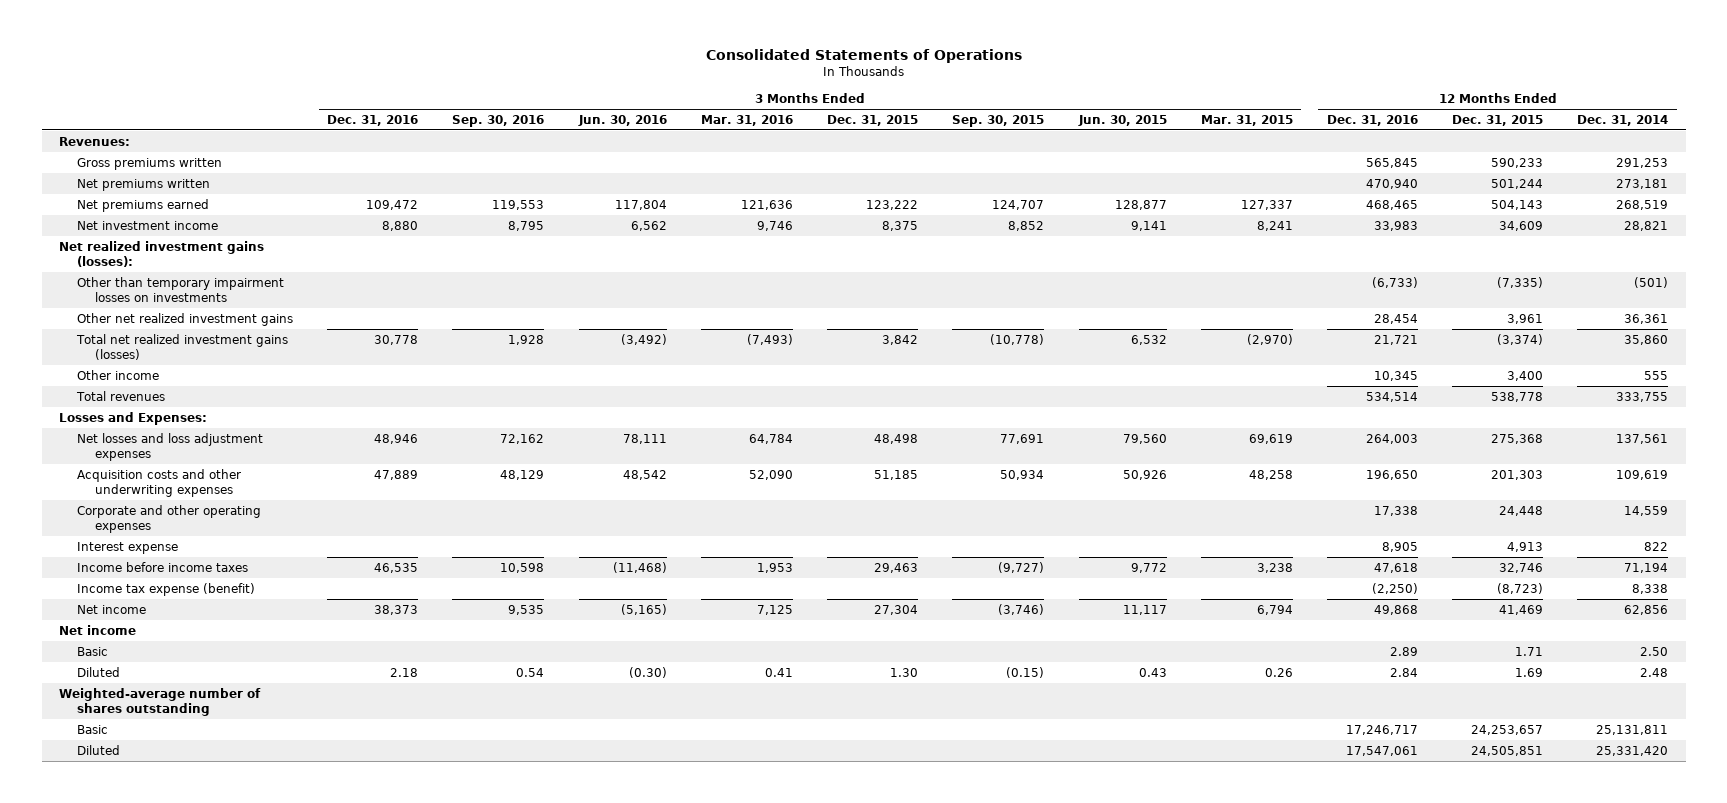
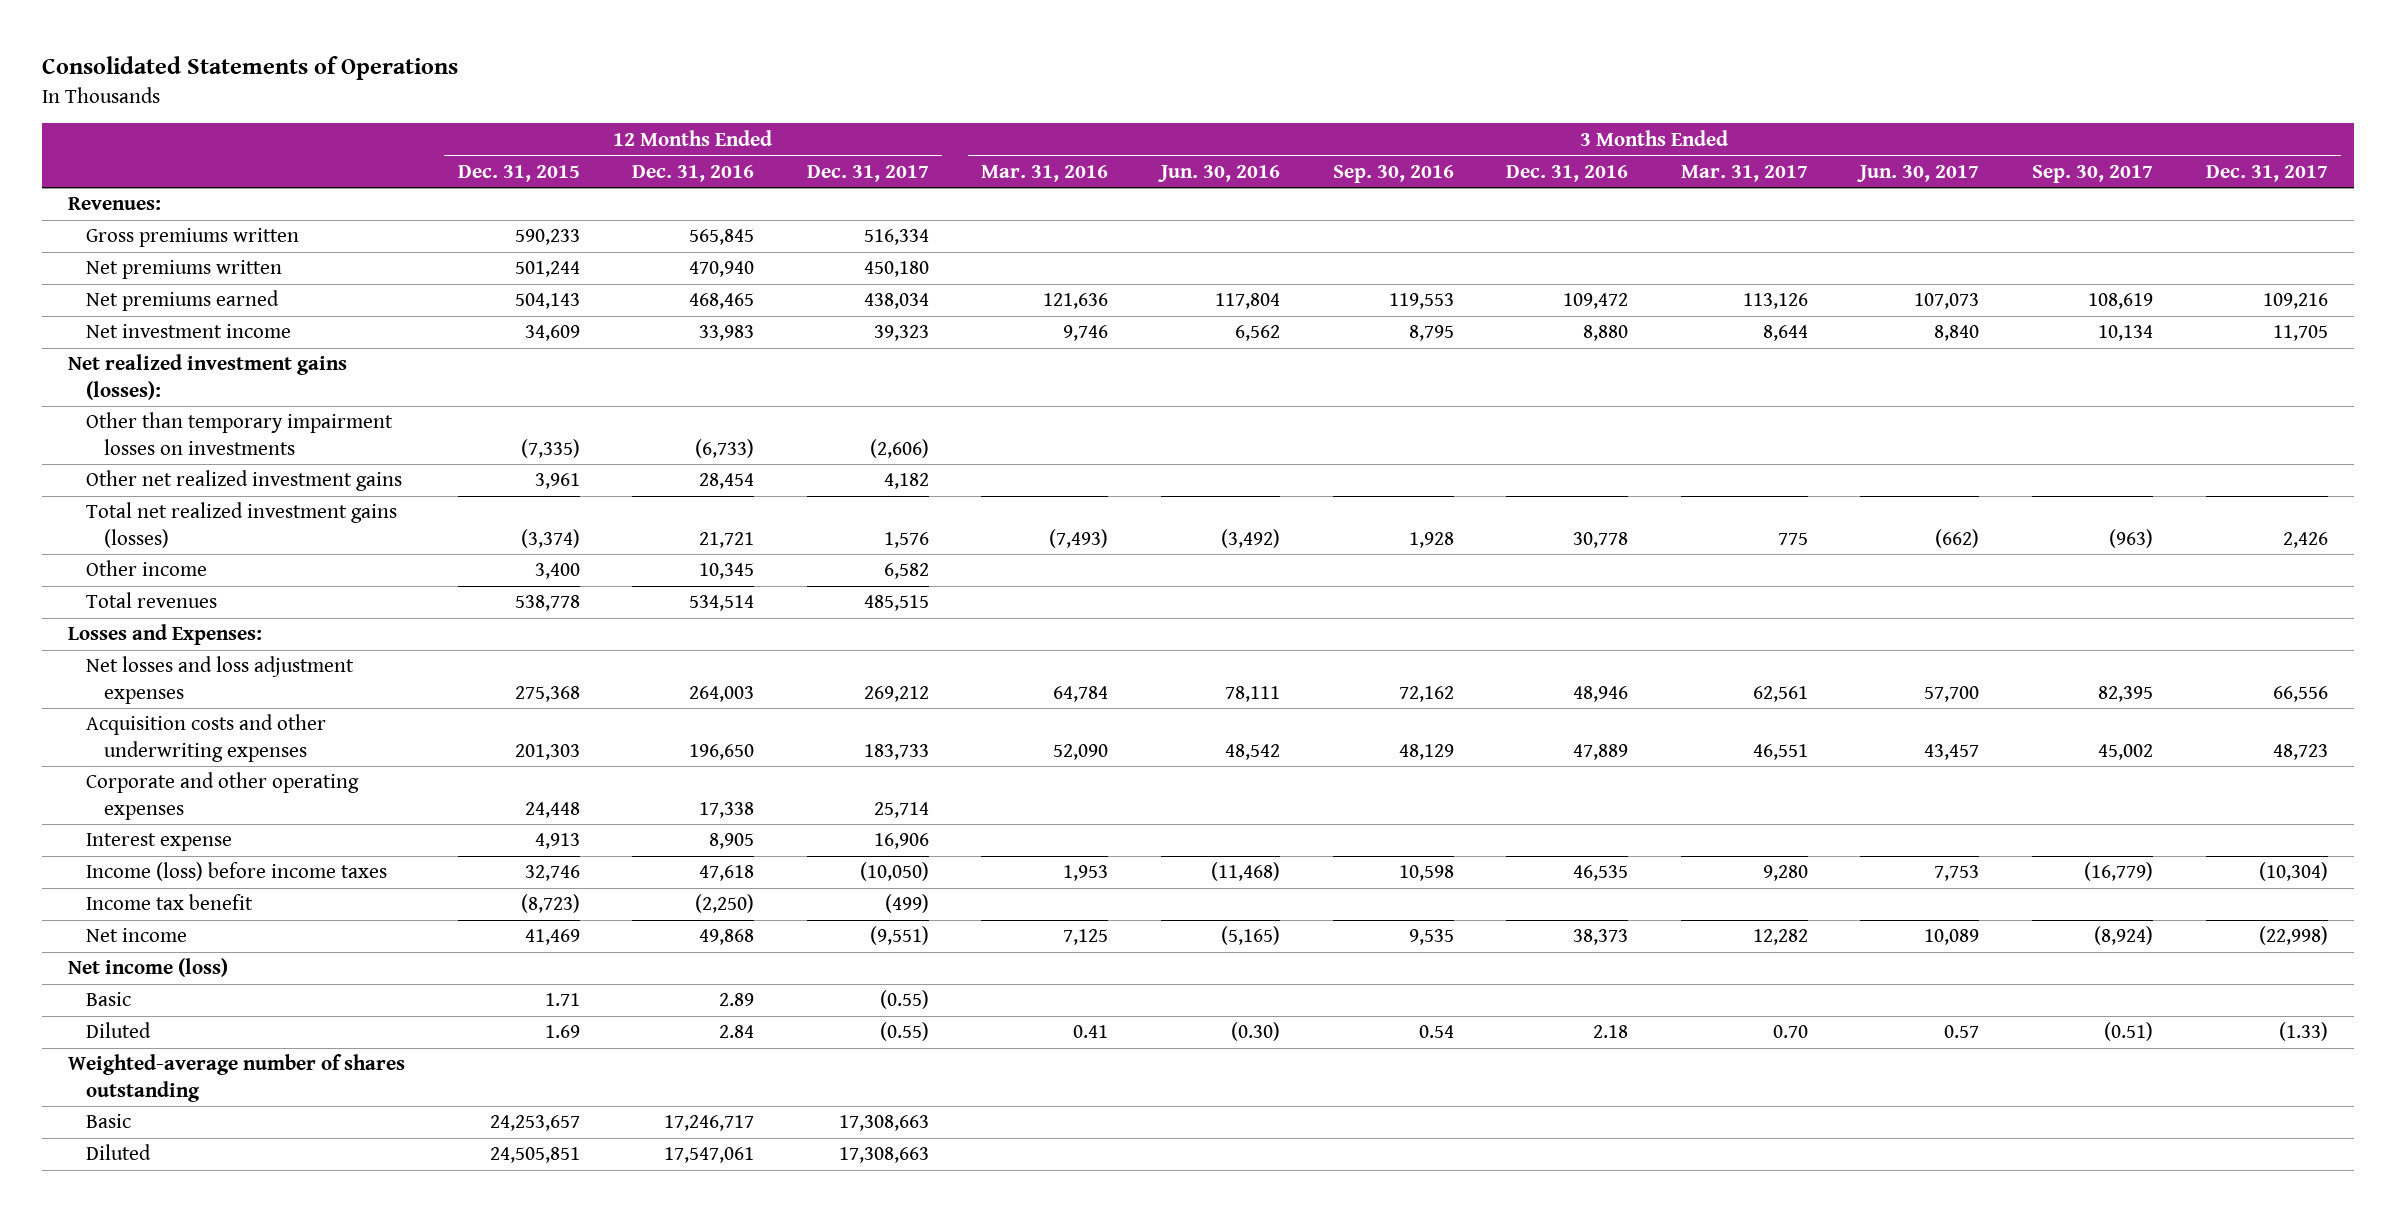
- | 3 Months Ended Dec. 31, 2016 | 3 Months Ended Sep. 30, 2016 | 3 Months Ended Jun. 30, 2016 | 3 Months Ended Mar. 31, 2016 | 3 Months Ended Dec. 31, 2015 | 3 Months Ended Sep. 30, 2015 | 3 Months Ended Jun. 30, 2015 | 3 Months Ended Mar. 31, 2015 | 12 Months Ended Dec. 31, 2016 | 12 Months Ended Dec. 31, 2015 | 12 Months Ended Dec. 31, 2014
+ | 12 Months Ended Dec. 31, 2015 | 12 Months Ended Dec. 31, 2016 | 12 Months Ended Dec. 31, 2017 | 3 Months Ended Mar. 31, 2016 | 3 Months Ended Jun. 30, 2016 | 3 Months Ended Sep. 30, 2016 | 3 Months Ended Dec. 31, 2016 | 3 Months Ended Mar. 31, 2017 | 3 Months Ended Jun. 30, 2017 | 3 Months Ended Sep. 30, 2017 | 3 Months Ended Dec. 31, 2017
- Income before income taxes | 46,535 | 10,598 | (11,468) | 1,953 | 29,463 | (9,727) | 9,772 | 3,238 | 47,618 | 32,746 | 71,194
- Income tax expense (benefit) | | | | | | | | | (2,250) | (8,723) | 8,338
+ Income (loss) before income taxes | 32,746 | 47,618 | (10,050) | 1,953 | (11,468) | 10,598 | 46,535 | 9,280 | 7,753 | (16,779) | (10,304)
+ Income tax benefit | (8,723) | (2,250) | (499) | | | | | | | |
- Net income
+ Net income (loss)

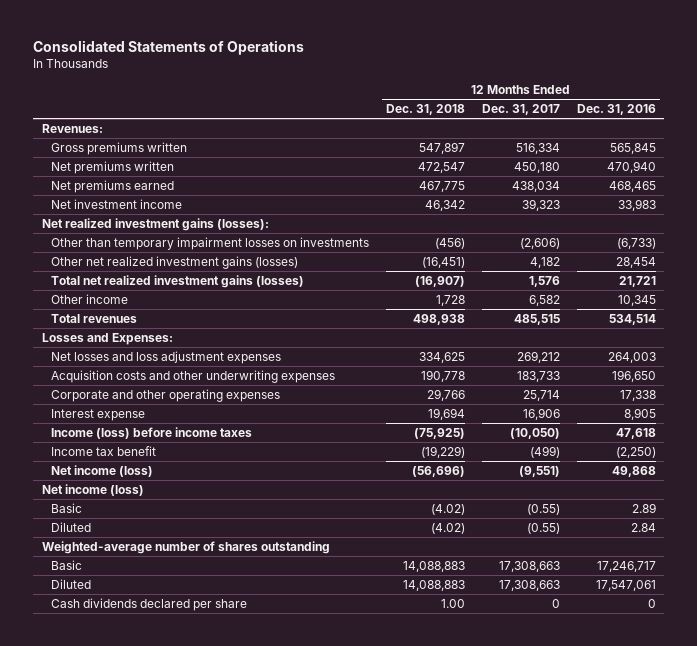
- | 12 Months Ended Dec. 31, 2015 | 12 Months Ended Dec. 31, 2016 | 12 Months Ended Dec. 31, 2017 | 3 Months Ended Mar. 31, 2016 | 3 Months Ended Jun. 30, 2016 | 3 Months Ended Sep. 30, 2016 | 3 Months Ended Dec. 31, 2016 | 3 Months Ended Mar. 31, 2017 | 3 Months Ended Jun. 30, 2017 | 3 Months Ended Sep. 30, 2017 | 3 Months Ended Dec. 31, 2017
+ | 12 Months Ended Dec. 31, 2018 | 12 Months Ended Dec. 31, 2017 | 12 Months Ended Dec. 31, 2016
- Other net realized investment gains | 3,961 | 28,454 | 4,182 | | | | | | | |
+ Other net realized investment gains (losses) | (16,451) | 4,182 | 28,454
- Net income | 41,469 | 49,868 | (9,551) | 7,125 | (5,165) | 9,535 | 38,373 | 12,282 | 10,089 | (8,924) | (22,998)
+ Net income (loss) | (56,696) | (9,551) | 49,868
+ Cash dividends declared per share | 1.00 | 0 | 0

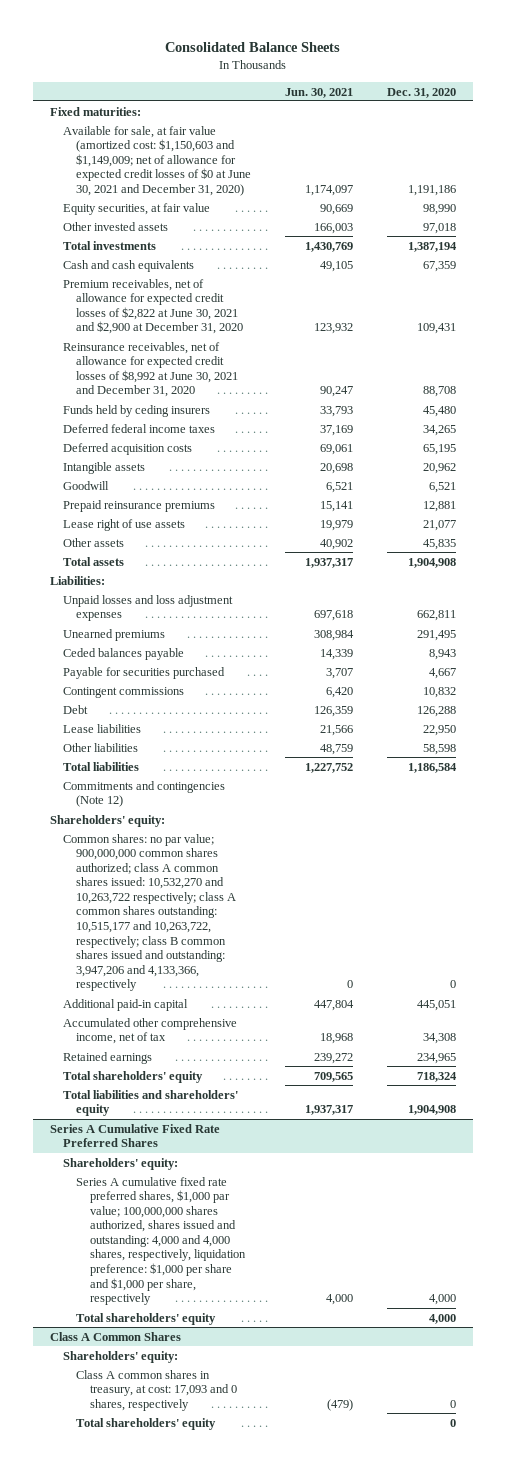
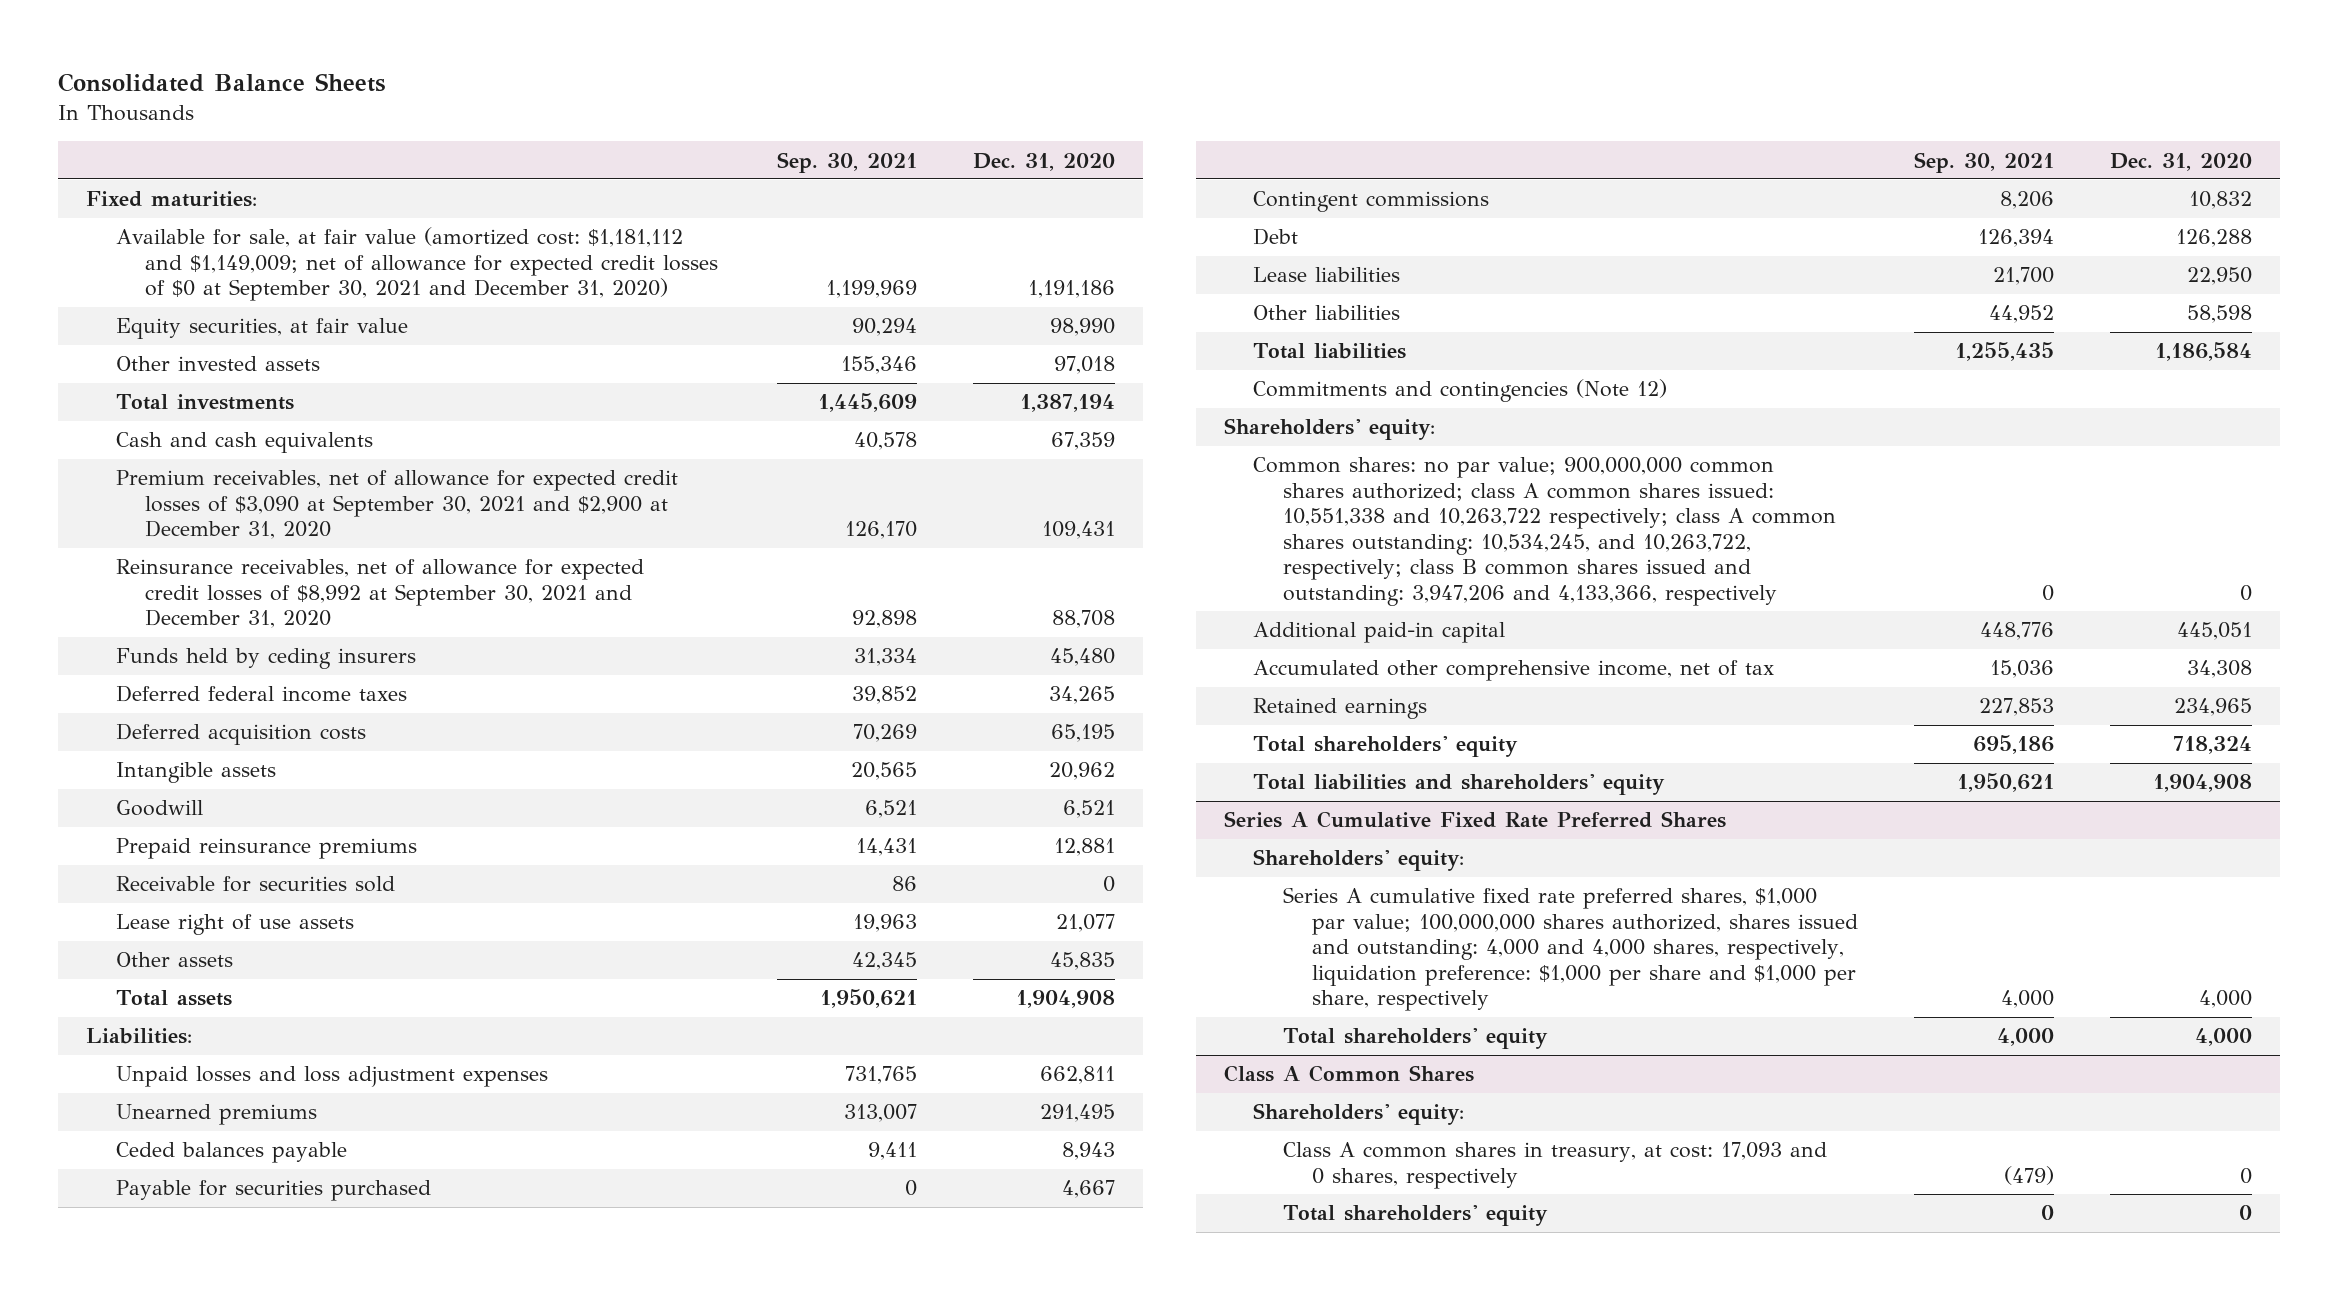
- | Jun. 30, 2021 | Dec. 31, 2020
+ | Sep. 30, 2021 | Dec. 31, 2020
- Available for sale, at fair value (amortized cost: $1,150,603 and $1,149,009; net of allowance for expected credit losses of $0 at June 30, 2021 and December 31, 2020) | 1,174,097 | 1,191,186
+ Available for sale, at fair value (amortized cost: $1,181,112 and $1,149,009; net of allowance for expected credit losses of $0 at September 30, 2021 and December 31, 2020) | 1,199,969 | 1,191,186
- Premium receivables, net of allowance for expected credit losses of $2,822 at June 30, 2021 and $2,900 at December 31, 2020 | 123,932 | 109,431
- Reinsurance receivables, net of allowance for expected credit losses of $8,992 at June 30, 2021 and December 31, 2020 | 90,247 | 88,708
+ Premium receivables, net of allowance for expected credit losses of $3,090 at September 30, 2021 and $2,900 at December 31, 2020 | 126,170 | 109,431
+ Reinsurance receivables, net of allowance for expected credit losses of $8,992 at September 30, 2021 and December 31, 2020 | 92,898 | 88,708
+ Receivable for securities sold | 86 | 0
- Common shares: no par value; 900,000,000 common shares authorized; class A common shares issued: 10,532,270 and 10,263,722 respectively; class A common shares outstanding: 10,515,177 and 10,263,722, respectively; class B common shares issued and outstanding: 3,947,206 and 4,133,366, respectively | 0 | 0
+ Common shares: no par value; 900,000,000 common shares authorized; class A common shares issued: 10,551,338 and 10,263,722 respectively; class A common shares outstanding: 10,534,245, and 10,263,722, respectively; class B common shares issued and outstanding: 3,947,206 and 4,133,366, respectively | 0 | 0

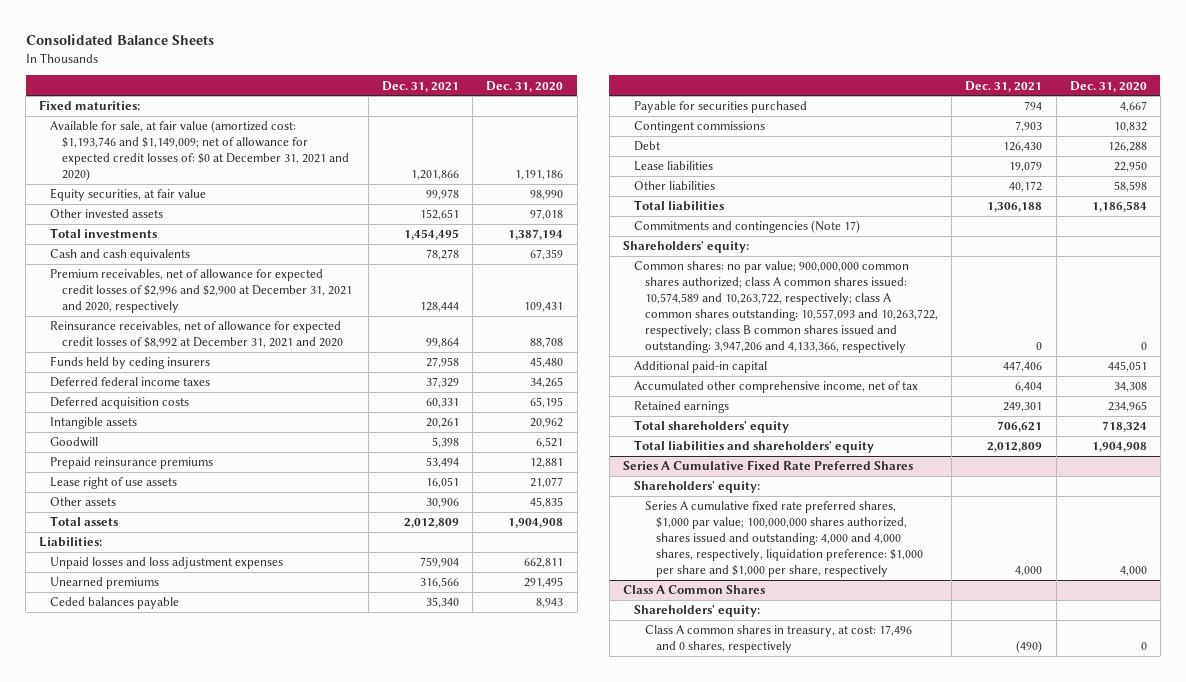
- | Sep. 30, 2021 | Dec. 31, 2020
+ | Dec. 31, 2021 | Dec. 31, 2020
- Available for sale, at fair value (amortized cost: $1,181,112 and $1,149,009; net of allowance for expected credit losses of $0 at September 30, 2021 and December 31, 2020) | 1,199,969 | 1,191,186
+ Available for sale, at fair value (amortized cost: $1,193,746 and $1,149,009; net of allowance for expected credit losses of: $0 at December 31, 2021 and 2020) | 1,201,866 | 1,191,186
- Premium receivables, net of allowance for expected credit losses of $3,090 at September 30, 2021 and $2,900 at December 31, 2020 | 126,170 | 109,431
- Reinsurance receivables, net of allowance for expected credit losses of $8,992 at September 30, 2021 and December 31, 2020 | 92,898 | 88,708
+ Premium receivables, net of allowance for expected credit losses of $2,996 and $2,900 at December 31, 2021 and 2020, respectively | 128,444 | 109,431
+ Reinsurance receivables, net of allowance for expected credit losses of $8,992 at December 31, 2021 and 2020 | 99,864 | 88,708
- Receivable for securities sold | 86 | 0
- Commitments and contingencies (Note 12)
+ Commitments and contingencies (Note 17)
- Common shares: no par value; 900,000,000 common shares authorized; class A common shares issued: 10,551,338 and 10,263,722 respectively; class A common shares outstanding: 10,534,245, and 10,263,722, respectively; class B common shares issued and outstanding: 3,947,206 and 4,133,366, respectively | 0 | 0
+ Common shares: no par value; 900,000,000 common shares authorized; class A common shares issued: 10,574,589 and 10,263,722, respectively; class A common shares outstanding: 10,557,093 and 10,263,722, respectively; class B common shares issued and outstanding: 3,947,206 and 4,133,366, respectively | 0 | 0
@ Series A Cumulative Fixed Rate Preferred Shares
- Total shareholders' equity | 4,000 | 4,000
@ Class A Common Shares
- Class A common shares in treasury, at cost: 17,093 and 0 shares, respectively | (479) | 0
- Total shareholders' equity | 0 | 0
+ Class A common shares in treasury, at cost: 17,496 and 0 shares, respectively | (490) | 0

